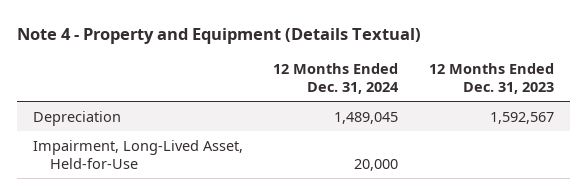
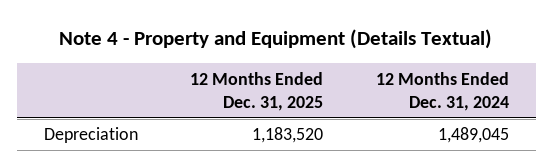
- | 12 Months Ended Dec. 31, 2024 | 12 Months Ended Dec. 31, 2023
+ | 12 Months Ended Dec. 31, 2025 | 12 Months Ended Dec. 31, 2024
- Impairment, Long-Lived Asset, Held-for-Use | 20,000 |

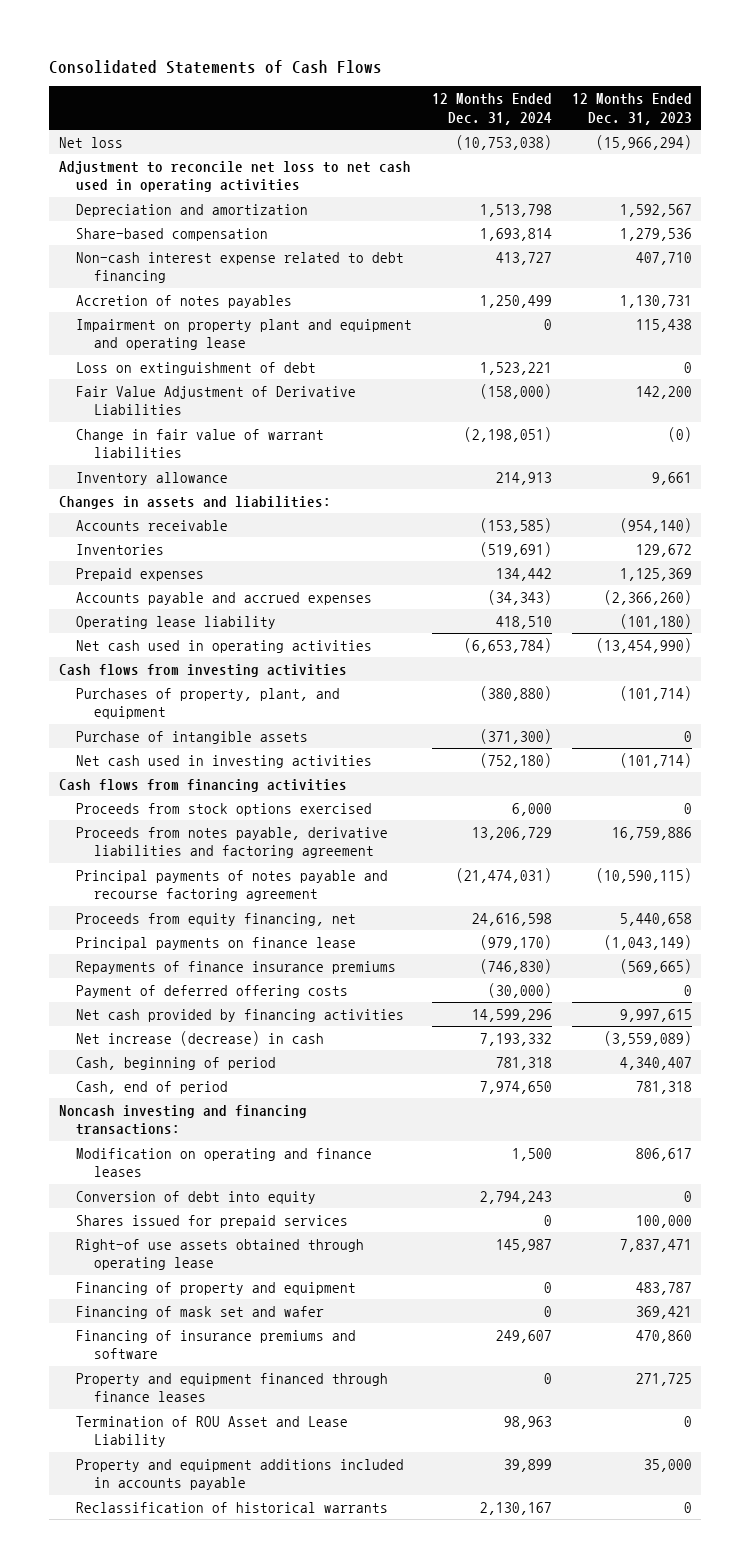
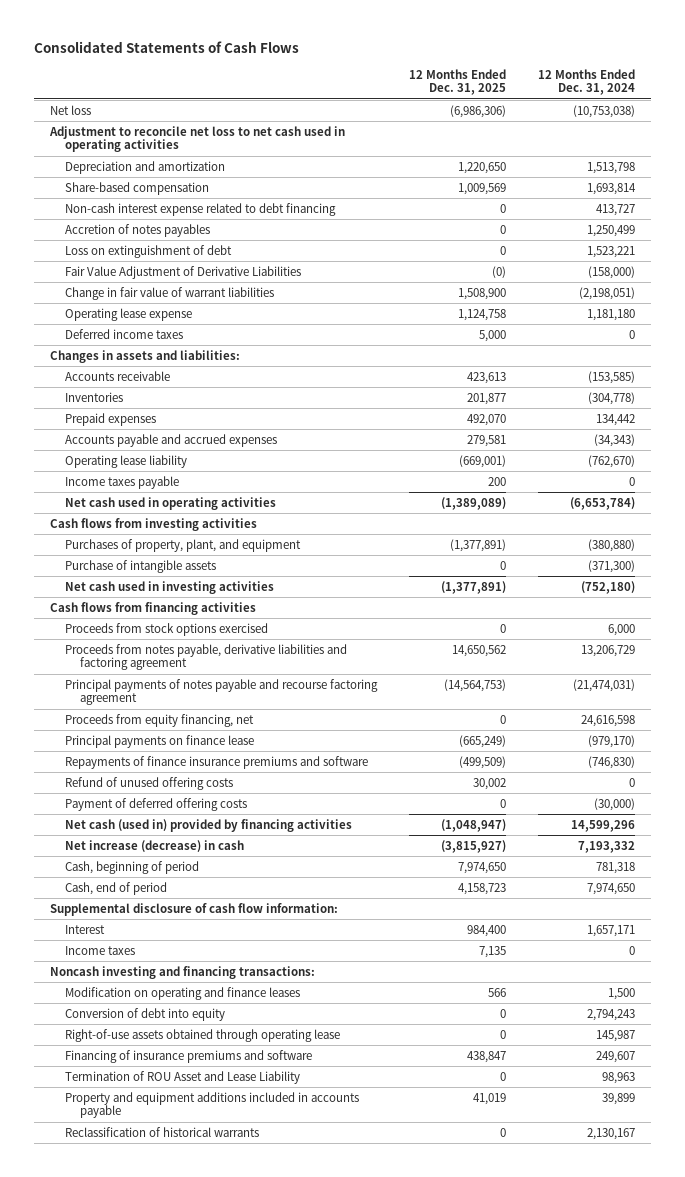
- | 12 Months Ended Dec. 31, 2024 | 12 Months Ended Dec. 31, 2023
+ | 12 Months Ended Dec. 31, 2025 | 12 Months Ended Dec. 31, 2024
- Impairment on property plant and equipment and operating lease | 0 | 115,438
- Inventory allowance | 214,913 | 9,661
+ Operating lease expense | 1,124,758 | 1,181,180
+ Deferred income taxes | 5,000 | 0
- Inventories | (519,691) | 129,672
+ Inventories | 201,877 | (304,778)
- Operating lease liability | 418,510 | (101,180)
+ Operating lease liability | (669,001) | (762,670)
+ Income taxes payable | 200 | 0
- Repayments of finance insurance premiums | (746,830) | (569,665)
+ Repayments of finance insurance premiums and software | (499,509) | (746,830)
+ Refund of unused offering costs | 30,002 | 0
- Net cash provided by financing activities | 14,599,296 | 9,997,615
+ Net cash (used in) provided by financing activities | (1,048,947) | 14,599,296
+ Supplemental disclosure of cash flow information:
+ Interest | 984,400 | 1,657,171
+ Income taxes | 7,135 | 0
- Shares issued for prepaid services | 0 | 100,000
- Right-of use assets obtained through operating lease | 145,987 | 7,837,471
- Financing of property and equipment | 0 | 483,787
- Financing of mask set and wafer | 0 | 369,421
+ Right-of-use assets obtained through operating lease | 0 | 145,987
- Property and equipment financed through finance leases | 0 | 271,725

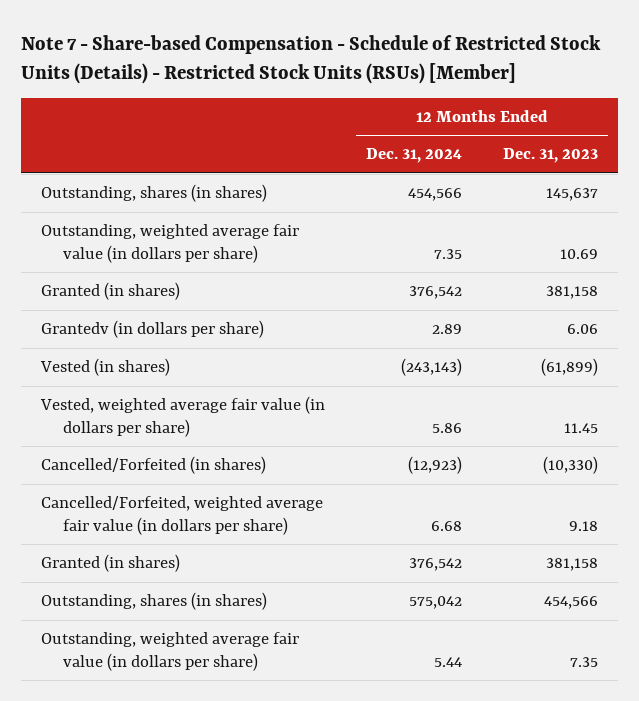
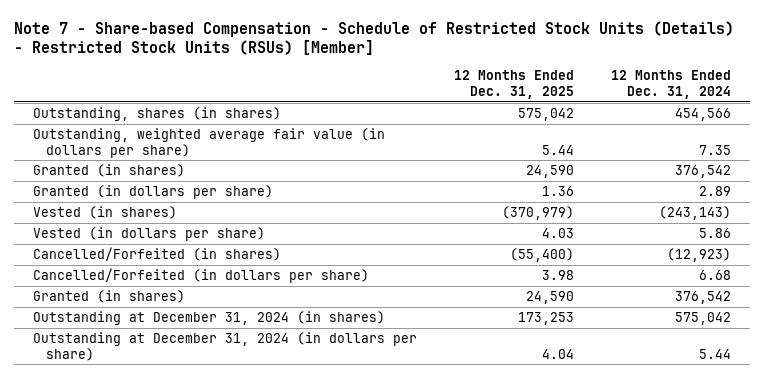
- | 12 Months Ended Dec. 31, 2024 | 12 Months Ended Dec. 31, 2023
+ | 12 Months Ended Dec. 31, 2025 | 12 Months Ended Dec. 31, 2024
- Grantedv (in dollars per share) | 2.89 | 6.06
+ Granted (in dollars per share) | 1.36 | 2.89
- Vested, weighted average fair value (in dollars per share) | 5.86 | 11.45
+ Vested (in dollars per share) | 4.03 | 5.86
- Cancelled/Forfeited, weighted average fair value (in dollars per share) | 6.68 | 9.18
+ Cancelled/Forfeited (in dollars per share) | 3.98 | 6.68
- Outstanding, shares (in shares) | 575,042 | 454,566
- Outstanding, weighted average fair value (in dollars per share) | 5.44 | 7.35
+ Outstanding at December 31, 2024 (in shares) | 173,253 | 575,042
+ Outstanding at December 31, 2024 (in dollars per share) | 4.04 | 5.44

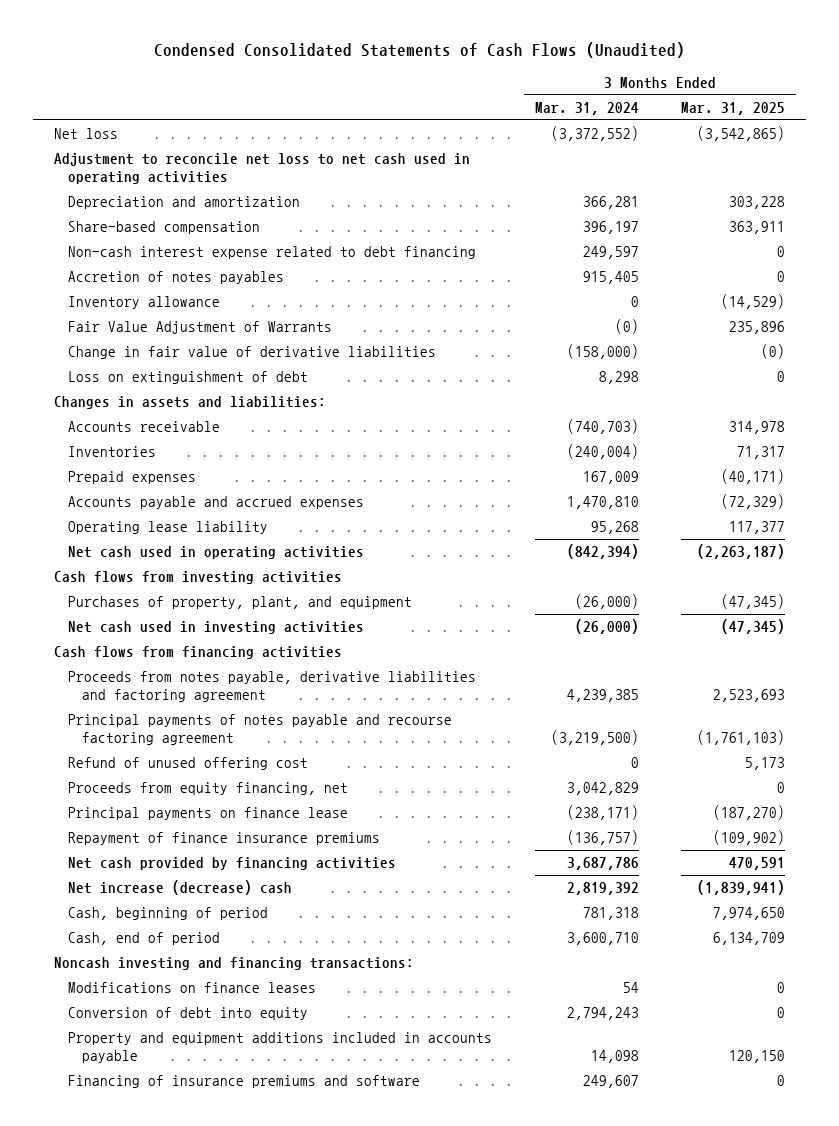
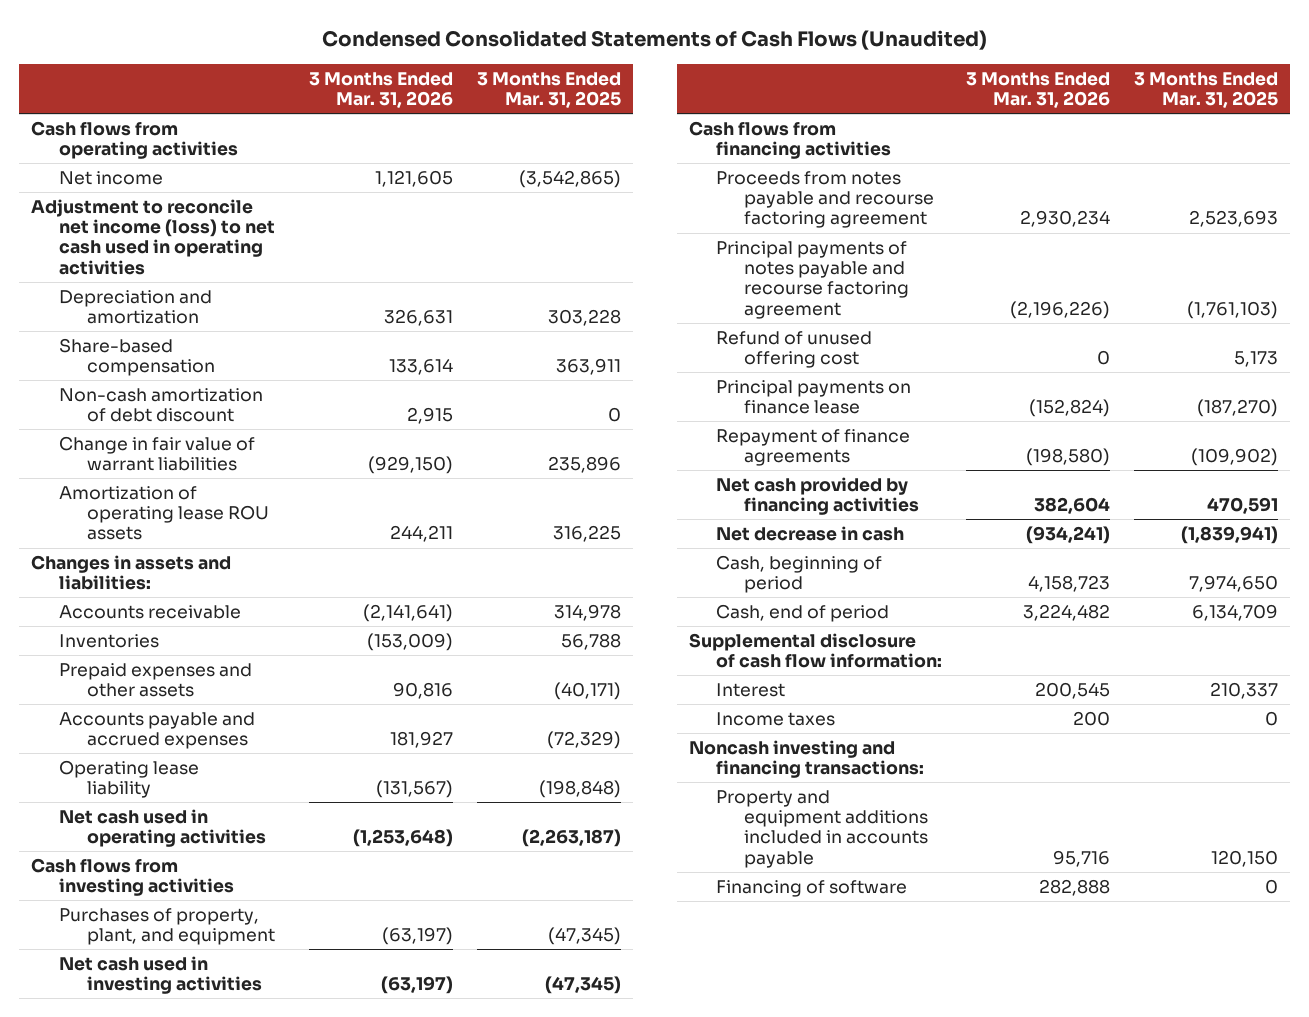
- | 3 Months Ended Mar. 31, 2024 | 3 Months Ended Mar. 31, 2025
+ | 3 Months Ended Mar. 31, 2026 | 3 Months Ended Mar. 31, 2025
- Net loss | (3,372,552) | (3,542,865)
- Adjustment to reconcile net loss to net cash used in operating activities
+ Cash flows from operating activities
+ Net income | 1,121,605 | (3,542,865)
+ Adjustment to reconcile net income (loss) to net cash used in operating activities
- Non-cash interest expense related to debt financing | 249,597 | 0
- Accretion of notes payables | 915,405 | 0
- Inventory allowance | 0 | (14,529)
- Fair Value Adjustment of Warrants | (0) | 235,896
- Change in fair value of derivative liabilities | (158,000) | (0)
- Loss on extinguishment of debt | 8,298 | 0
+ Non-cash amortization of debt discount | 2,915 | 0
+ Change in fair value of warrant liabilities | (929,150) | 235,896
+ Amortization of operating lease ROU assets | 244,211 | 316,225
- Inventories | (240,004) | 71,317
- Prepaid expenses | 167,009 | (40,171)
+ Inventories | (153,009) | 56,788
+ Prepaid expenses and other assets | 90,816 | (40,171)
- Operating lease liability | 95,268 | 117,377
+ Operating lease liability | (131,567) | (198,848)
- Proceeds from notes payable, derivative liabilities and factoring agreement | 4,239,385 | 2,523,693
+ Proceeds from notes payable and recourse factoring agreement | 2,930,234 | 2,523,693
- Proceeds from equity financing, net | 3,042,829 | 0
- Repayment of finance insurance premiums | (136,757) | (109,902)
+ Repayment of finance agreements | (198,580) | (109,902)
- Net increase (decrease) cash | 2,819,392 | (1,839,941)
+ Net decrease in cash | (934,241) | (1,839,941)
+ Supplemental disclosure of cash flow information:
+ Interest | 200,545 | 210,337
+ Income taxes | 200 | 0
- Modifications on finance leases | 54 | 0
- Conversion of debt into equity | 2,794,243 | 0
- Financing of insurance premiums and software | 249,607 | 0
+ Financing of software | 282,888 | 0

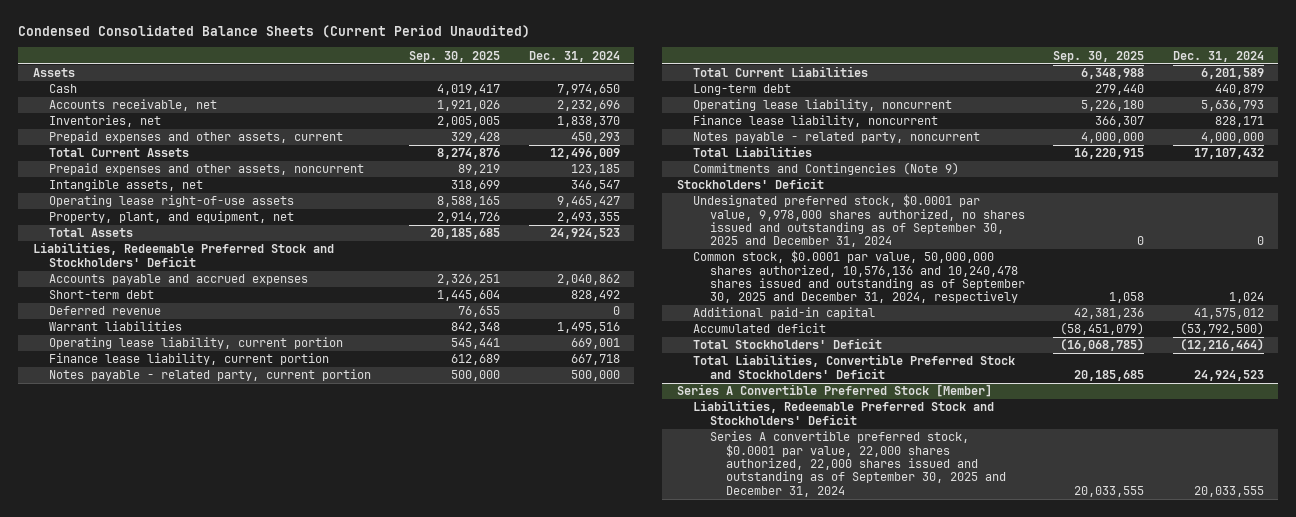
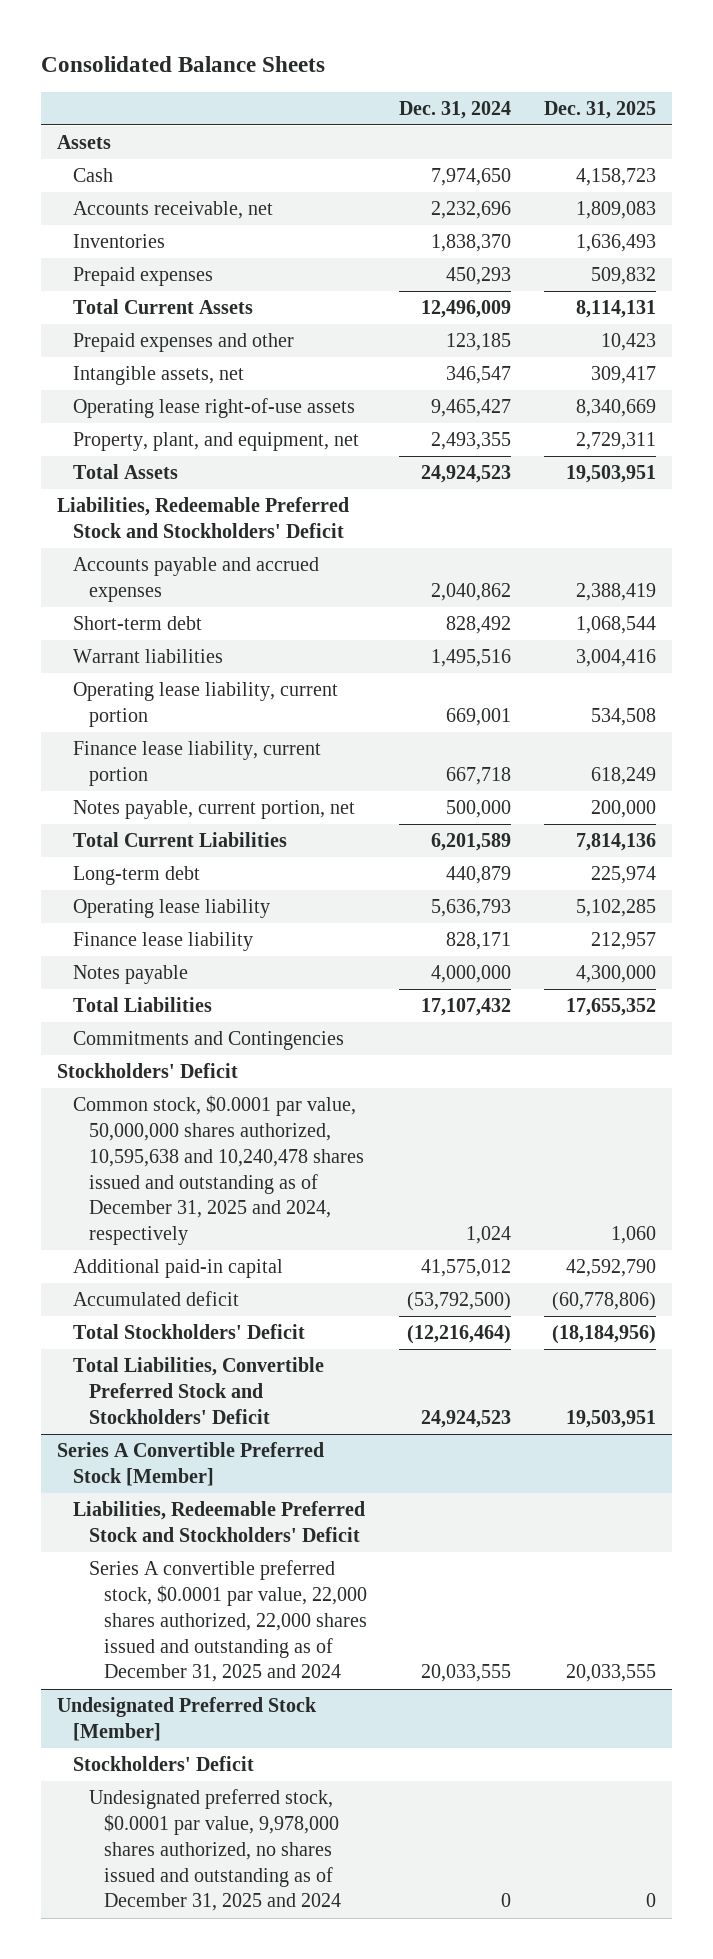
- Condensed Consolidated Balance Sheets (Current Period Unaudited)
+ Consolidated Balance Sheets
- | Sep. 30, 2025 | Dec. 31, 2024
+ | Dec. 31, 2024 | Dec. 31, 2025
- Inventories, net | 2,005,005 | 1,838,370
- Prepaid expenses and other assets, current | 329,428 | 450,293
+ Inventories | 1,838,370 | 1,636,493
+ Prepaid expenses | 450,293 | 509,832
- Prepaid expenses and other assets, noncurrent | 89,219 | 123,185
+ Prepaid expenses and other | 123,185 | 10,423
- Deferred revenue | 76,655 | 0
- Notes payable - related party, current portion | 500,000 | 500,000
+ Notes payable, current portion, net | 500,000 | 200,000
- Operating lease liability, noncurrent | 5,226,180 | 5,636,793
- Finance lease liability, noncurrent | 366,307 | 828,171
- Notes payable - related party, noncurrent | 4,000,000 | 4,000,000
+ Operating lease liability | 5,636,793 | 5,102,285
+ Finance lease liability | 828,171 | 212,957
+ Notes payable | 4,000,000 | 4,300,000
- Commitments and Contingencies (Note 9)
+ Commitments and Contingencies
- Undesignated preferred stock, $0.0001 par value, 9,978,000 shares authorized, no shares issued and outstanding as of September 30, 2025 and December 31, 2024 | 0 | 0
- Common stock, $0.0001 par value, 50,000,000 shares authorized, 10,576,136 and 10,240,478 shares issued and outstanding as of September 30, 2025 and December 31, 2024, respectively | 1,058 | 1,024
+ Common stock, $0.0001 par value, 50,000,000 shares authorized, 10,595,638 and 10,240,478 shares issued and outstanding as of December 31, 2025 and 2024, respectively | 1,024 | 1,060
@ Series A Convertible Preferred Stock [Member]
- Series A convertible preferred stock, $0.0001 par value, 22,000 shares authorized, 22,000 shares issued and outstanding as of September 30, 2025 and December 31, 2024 | 20,033,555 | 20,033,555
+ Series A convertible preferred stock, $0.0001 par value, 22,000 shares authorized, 22,000 shares issued and outstanding as of December 31, 2025 and 2024 | 20,033,555 | 20,033,555
+ Undesignated Preferred Stock [Member]
+ Stockholders' Deficit
+ Undesignated preferred stock, $0.0001 par value, 9,978,000 shares authorized, no shares issued and outstanding as of December 31, 2025 and 2024 | 0 | 0

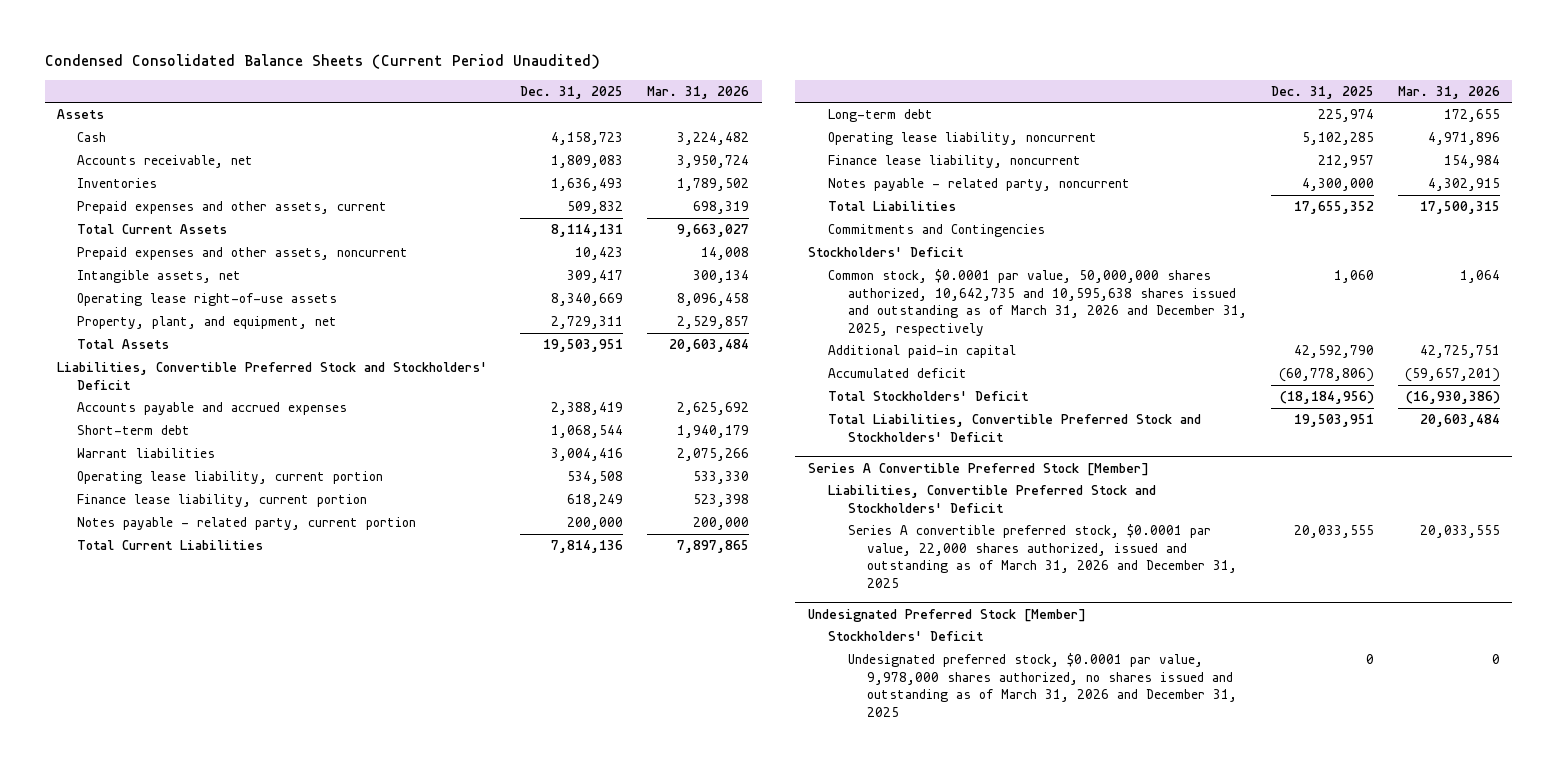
- Consolidated Balance Sheets
+ Condensed Consolidated Balance Sheets (Current Period Unaudited)
- | Dec. 31, 2024 | Dec. 31, 2025
+ | Dec. 31, 2025 | Mar. 31, 2026
- Prepaid expenses | 450,293 | 509,832
+ Prepaid expenses and other assets, current | 509,832 | 698,319
- Prepaid expenses and other | 123,185 | 10,423
+ Prepaid expenses and other assets, noncurrent | 10,423 | 14,008
- Liabilities, Redeemable Preferred Stock and Stockholders' Deficit
+ Liabilities, Convertible Preferred Stock and Stockholders' Deficit
- Notes payable, current portion, net | 500,000 | 200,000
+ Notes payable - related party, current portion | 200,000 | 200,000
- Operating lease liability | 5,636,793 | 5,102,285
- Finance lease liability | 828,171 | 212,957
- Notes payable | 4,000,000 | 4,300,000
+ Operating lease liability, noncurrent | 5,102,285 | 4,971,896
+ Finance lease liability, noncurrent | 212,957 | 154,984
+ Notes payable - related party, noncurrent | 4,300,000 | 4,302,915
- Common stock, $0.0001 par value, 50,000,000 shares authorized, 10,595,638 and 10,240,478 shares issued and outstanding as of December 31, 2025 and 2024, respectively | 1,024 | 1,060
+ Common stock, $0.0001 par value, 50,000,000 shares authorized, 10,642,735 and 10,595,638 shares issued and outstanding as of March 31, 2026 and December 31, 2025, respectively | 1,060 | 1,064
@ Series A Convertible Preferred Stock [Member]
- Liabilities, Redeemable Preferred Stock and Stockholders' Deficit
- Series A convertible preferred stock, $0.0001 par value, 22,000 shares authorized, 22,000 shares issued and outstanding as of December 31, 2025 and 2024 | 20,033,555 | 20,033,555
+ Liabilities, Convertible Preferred Stock and Stockholders' Deficit
+ Series A convertible preferred stock, $0.0001 par value, 22,000 shares authorized, issued and outstanding as of March 31, 2026 and December 31, 2025 | 20,033,555 | 20,033,555
@ Undesignated Preferred Stock [Member]
- Undesignated preferred stock, $0.0001 par value, 9,978,000 shares authorized, no shares issued and outstanding as of December 31, 2025 and 2024 | 0 | 0
+ Undesignated preferred stock, $0.0001 par value, 9,978,000 shares authorized, no shares issued and outstanding as of March 31, 2026 and December 31, 2025 | 0 | 0

